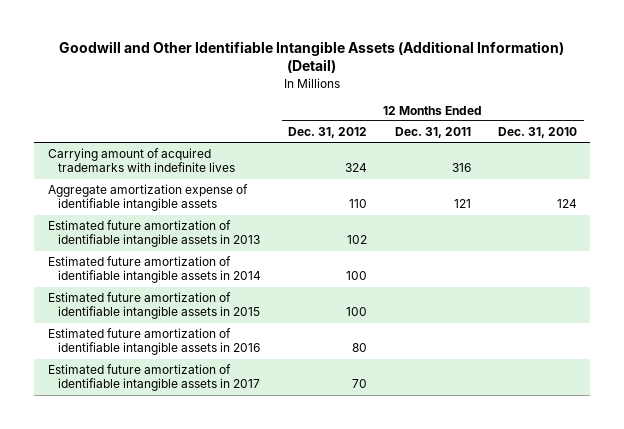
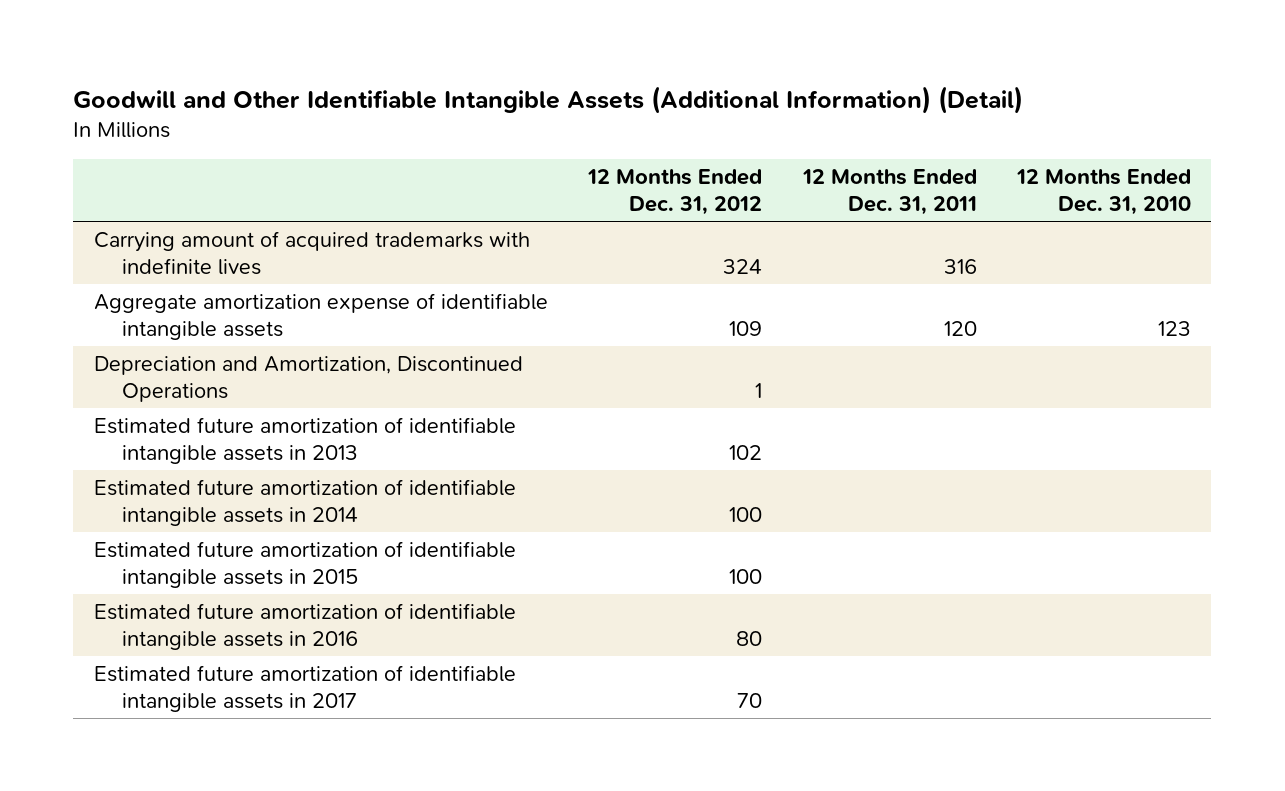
- Aggregate amortization expense of identifiable intangible assets | 110 | 121 | 124
+ Aggregate amortization expense of identifiable intangible assets | 109 | 120 | 123
+ Depreciation and Amortization, Discontinued Operations | 1 | |

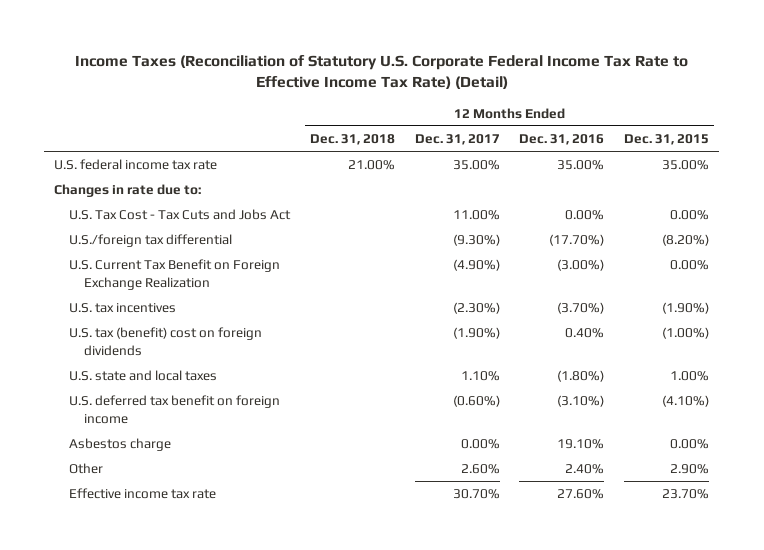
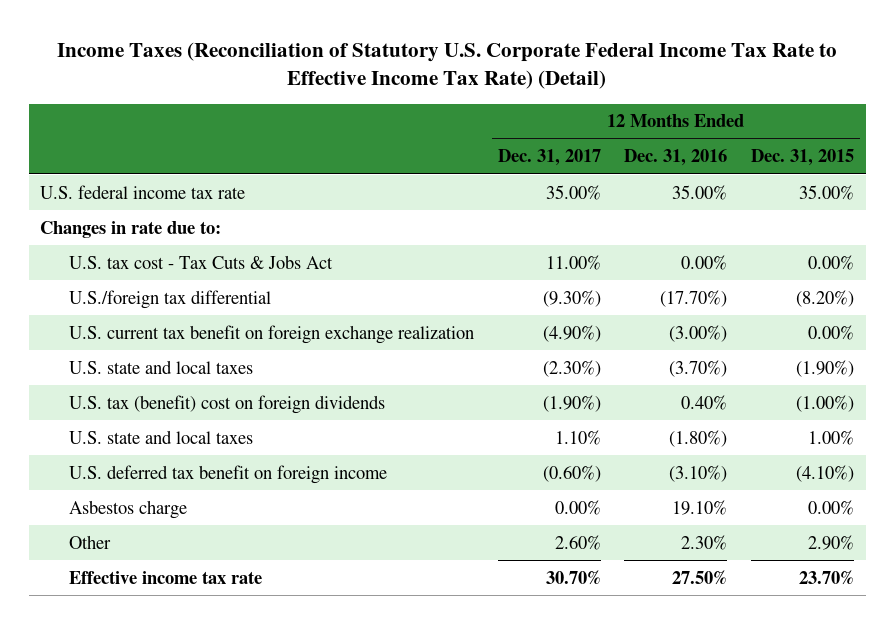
- | 12 Months Ended Dec. 31, 2018 | 12 Months Ended Dec. 31, 2017 | 12 Months Ended Dec. 31, 2016 | 12 Months Ended Dec. 31, 2015
+ | 12 Months Ended Dec. 31, 2017 | 12 Months Ended Dec. 31, 2016 | 12 Months Ended Dec. 31, 2015
- U.S. Tax Cost - Tax Cuts and Jobs Act | | 11.00% | 0.00% | 0.00%
+ U.S. tax cost - Tax Cuts & Jobs Act | 11.00% | 0.00% | 0.00%
- U.S. Current Tax Benefit on Foreign Exchange Realization | | (4.90%) | (3.00%) | 0.00%
- U.S. tax incentives | | (2.30%) | (3.70%) | (1.90%)
+ U.S. current tax benefit on foreign exchange realization | (4.90%) | (3.00%) | 0.00%
+ U.S. state and local taxes | (2.30%) | (3.70%) | (1.90%)
- Other | | 2.60% | 2.40% | 2.90%
- Effective income tax rate | | 30.70% | 27.60% | 23.70%
+ Other | 2.60% | 2.30% | 2.90%
+ Effective income tax rate | 30.70% | 27.50% | 23.70%

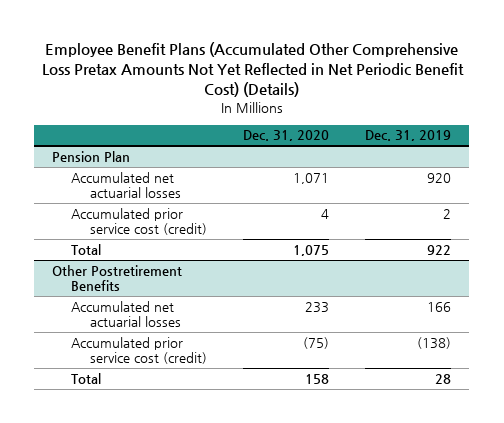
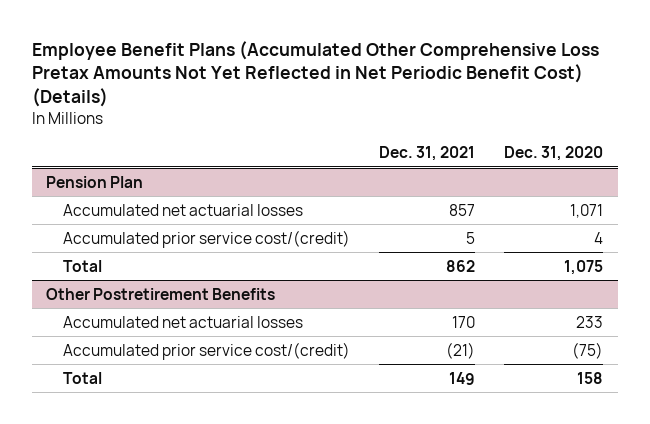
- | Dec. 31, 2020 | Dec. 31, 2019
+ | Dec. 31, 2021 | Dec. 31, 2020
@ Pension Plan
- Accumulated prior service cost (credit) | 4 | 2
+ Accumulated prior service cost/(credit) | 5 | 4
@ Other Postretirement Benefits
- Accumulated prior service cost (credit) | (75) | (138)
+ Accumulated prior service cost/(credit) | (21) | (75)

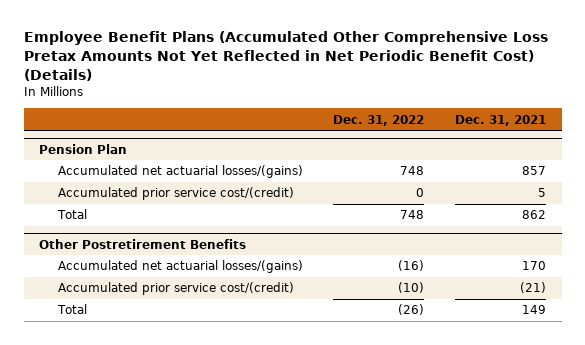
- | Dec. 31, 2021 | Dec. 31, 2020
+ | Dec. 31, 2022 | Dec. 31, 2021
@ Pension Plan
- Accumulated net actuarial losses | 857 | 1,071
+ Accumulated net actuarial losses/(gains) | 748 | 857
@ Other Postretirement Benefits
- Accumulated net actuarial losses | 170 | 233
+ Accumulated net actuarial losses/(gains) | (16) | 170

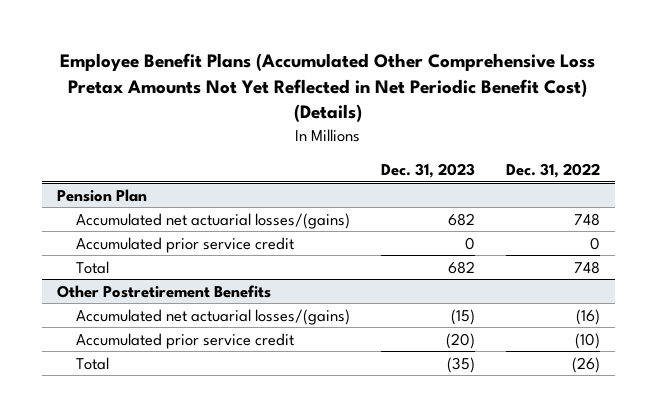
- | Dec. 31, 2022 | Dec. 31, 2021
+ | Dec. 31, 2023 | Dec. 31, 2022
@ Pension Plan
- Accumulated prior service cost/(credit) | 0 | 5
+ Accumulated prior service credit | 0 | 0
@ Other Postretirement Benefits
- Accumulated prior service cost/(credit) | (10) | (21)
+ Accumulated prior service credit | (20) | (10)

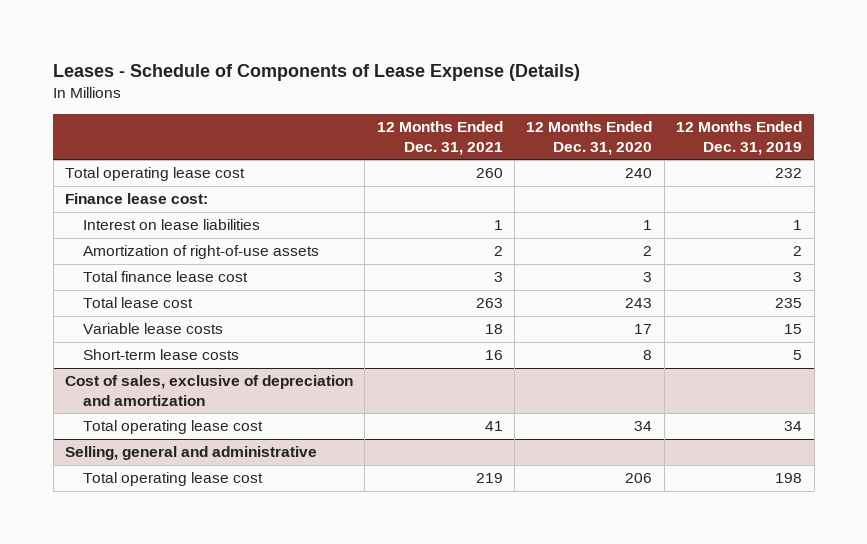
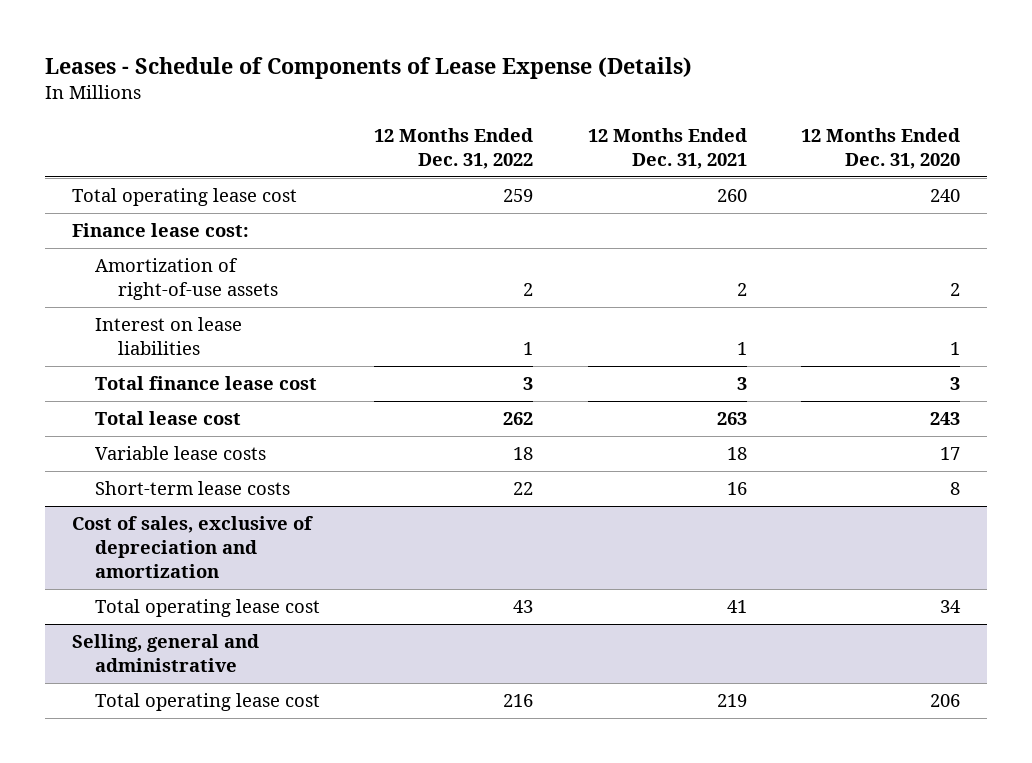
- | 12 Months Ended Dec. 31, 2021 | 12 Months Ended Dec. 31, 2020 | 12 Months Ended Dec. 31, 2019
+ | 12 Months Ended Dec. 31, 2022 | 12 Months Ended Dec. 31, 2021 | 12 Months Ended Dec. 31, 2020
moved down: Interest on lease liabilities | 1 | 1 | 1

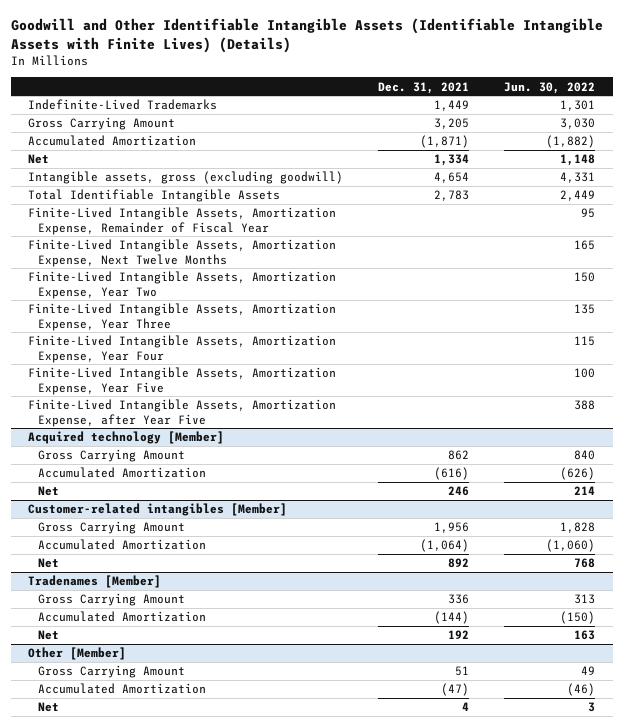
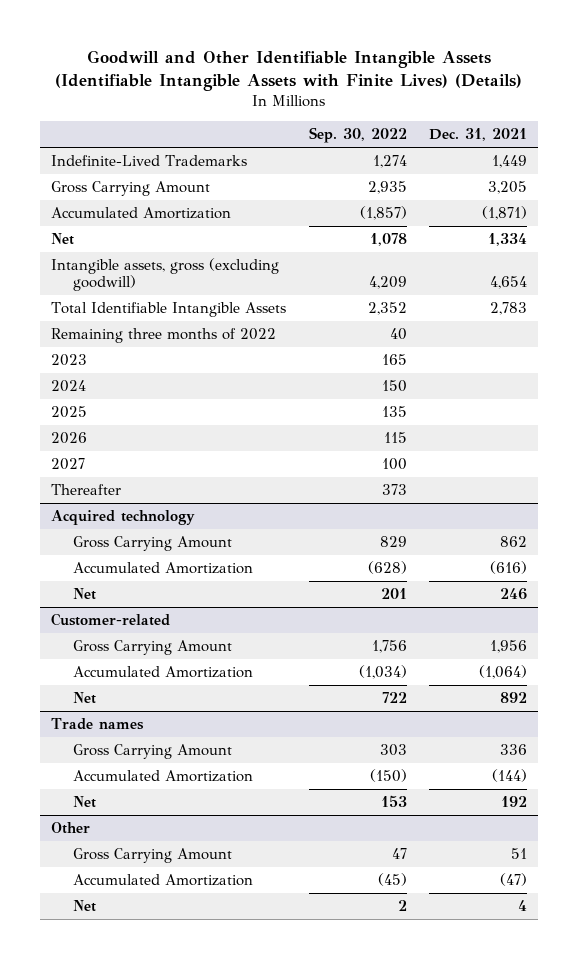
- | Dec. 31, 2021 | Jun. 30, 2022
+ | Sep. 30, 2022 | Dec. 31, 2021
- Finite-Lived Intangible Assets, Amortization Expense, Remainder of Fiscal Year | | 95
- Finite-Lived Intangible Assets, Amortization Expense, Next Twelve Months | | 165
- Finite-Lived Intangible Assets, Amortization Expense, Year Two | | 150
- Finite-Lived Intangible Assets, Amortization Expense, Year Three | | 135
- Finite-Lived Intangible Assets, Amortization Expense, Year Four | | 115
- Finite-Lived Intangible Assets, Amortization Expense, Year Five | | 100
- Finite-Lived Intangible Assets, Amortization Expense, after Year Five | | 388
- Acquired technology [Member]
+ Remaining three months of 2022 | 40 |
+ 2023 | 165 |
+ 2024 | 150 |
+ 2025 | 135 |
+ 2026 | 115 |
+ 2027 | 100 |
+ Thereafter | 373 |
+ Acquired technology
- Customer-related intangibles [Member]
+ Customer-related
- Tradenames [Member]
+ Trade names
- Other [Member]
+ Other

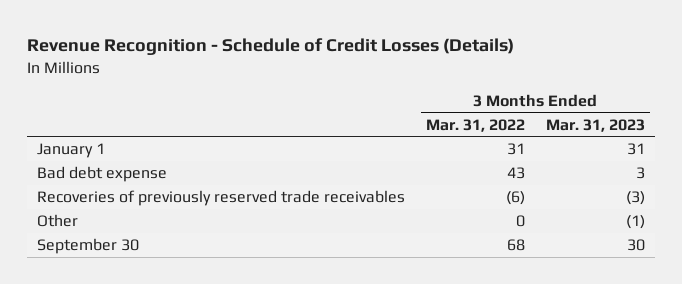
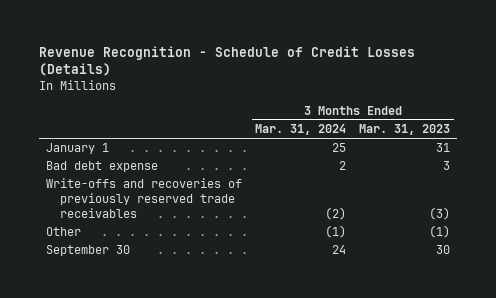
- | 3 Months Ended Mar. 31, 2022 | 3 Months Ended Mar. 31, 2023
+ | 3 Months Ended Mar. 31, 2024 | 3 Months Ended Mar. 31, 2023
- Recoveries of previously reserved trade receivables | (6) | (3)
+ Write-offs and recoveries of previously reserved trade receivables | (2) | (3)

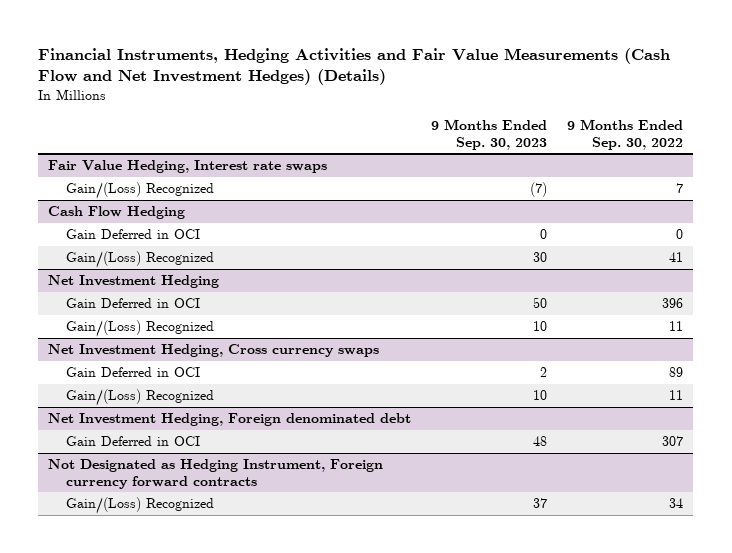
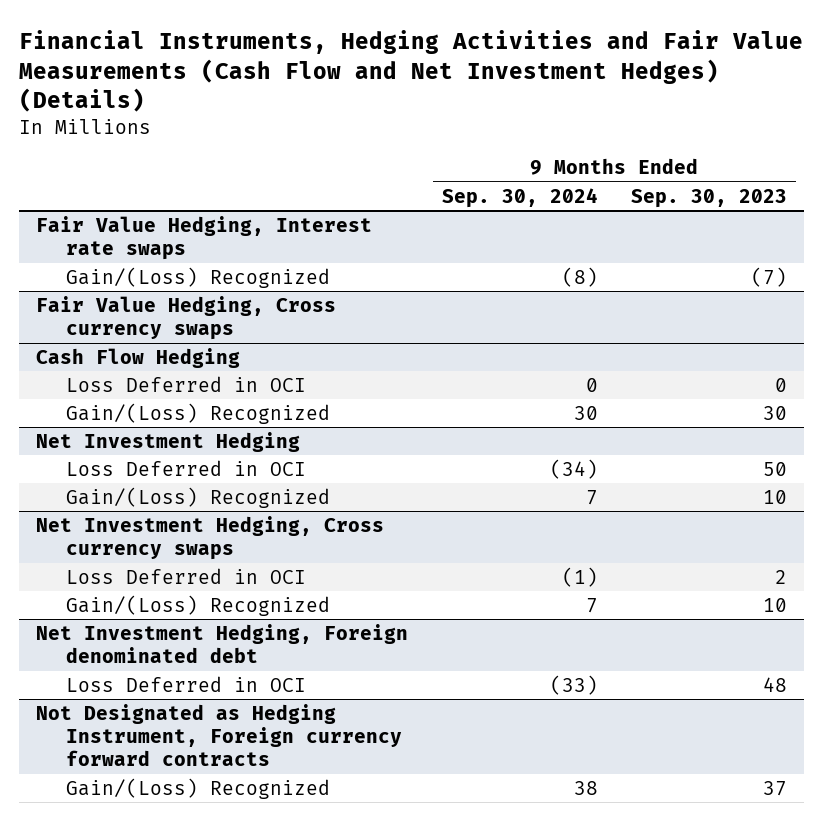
- | 9 Months Ended Sep. 30, 2023 | 9 Months Ended Sep. 30, 2022
+ | 9 Months Ended Sep. 30, 2024 | 9 Months Ended Sep. 30, 2023
+ Fair Value Hedging, Cross currency swaps
@ Cash Flow Hedging
- Gain Deferred in OCI | 0 | 0
+ Loss Deferred in OCI | 0 | 0
@ Net Investment Hedging
- Gain Deferred in OCI | 50 | 396
+ Loss Deferred in OCI | (34) | 50
@ Net Investment Hedging, Cross currency swaps
- Gain Deferred in OCI | 2 | 89
+ Loss Deferred in OCI | (1) | 2
@ Net Investment Hedging, Foreign denominated debt
- Gain Deferred in OCI | 48 | 307
+ Loss Deferred in OCI | (33) | 48

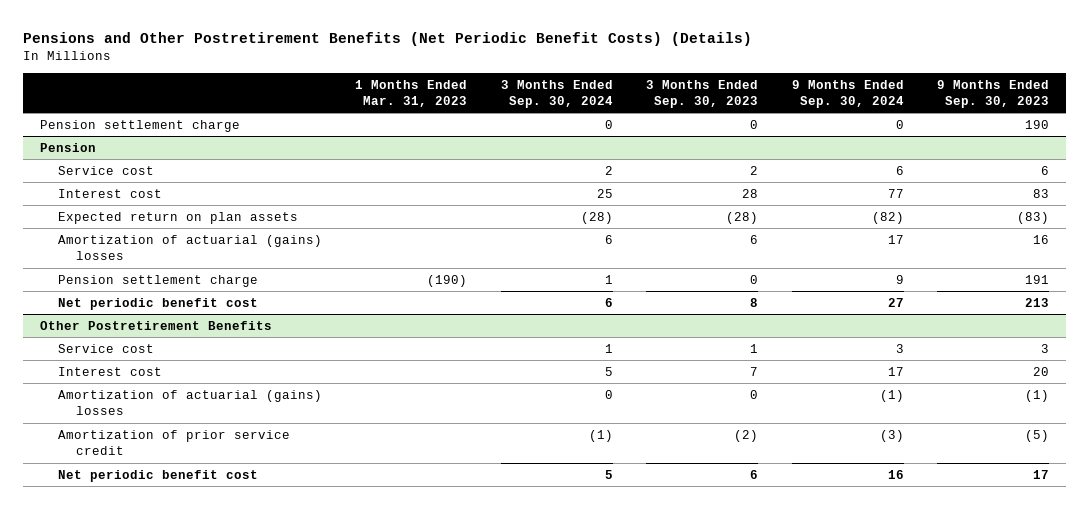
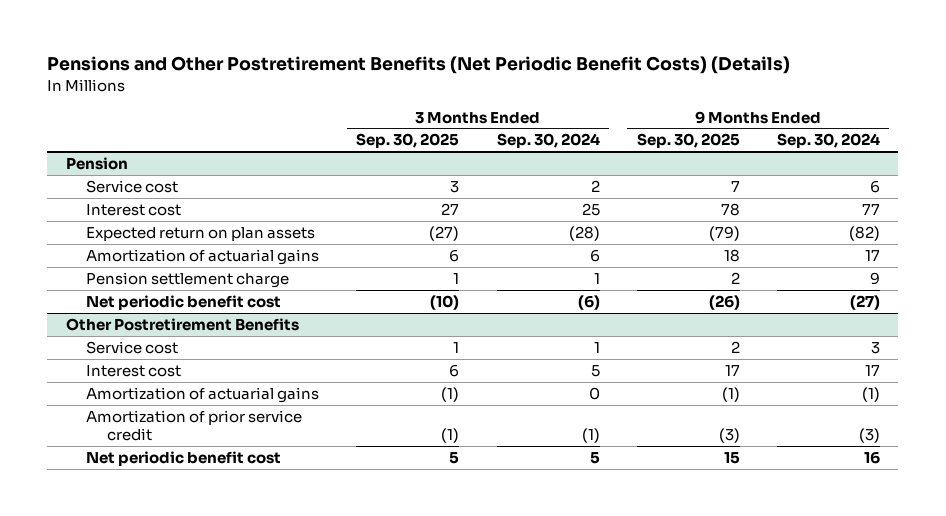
- | 1 Months Ended Mar. 31, 2023 | 3 Months Ended Sep. 30, 2024 | 3 Months Ended Sep. 30, 2023 | 9 Months Ended Sep. 30, 2024 | 9 Months Ended Sep. 30, 2023
+ | 3 Months Ended Sep. 30, 2025 | 3 Months Ended Sep. 30, 2024 | 9 Months Ended Sep. 30, 2025 | 9 Months Ended Sep. 30, 2024
- Pension settlement charge | | 0 | 0 | 0 | 190
@ Pension
- Amortization of actuarial (gains) losses | | 6 | 6 | 17 | 16
+ Amortization of actuarial gains | 6 | 6 | 18 | 17
- Net periodic benefit cost | | 6 | 8 | 27 | 213
+ Net periodic benefit cost | (10) | (6) | (26) | (27)
@ Other Postretirement Benefits
- Amortization of actuarial (gains) losses | | 0 | 0 | (1) | (1)
+ Amortization of actuarial gains | (1) | 0 | (1) | (1)

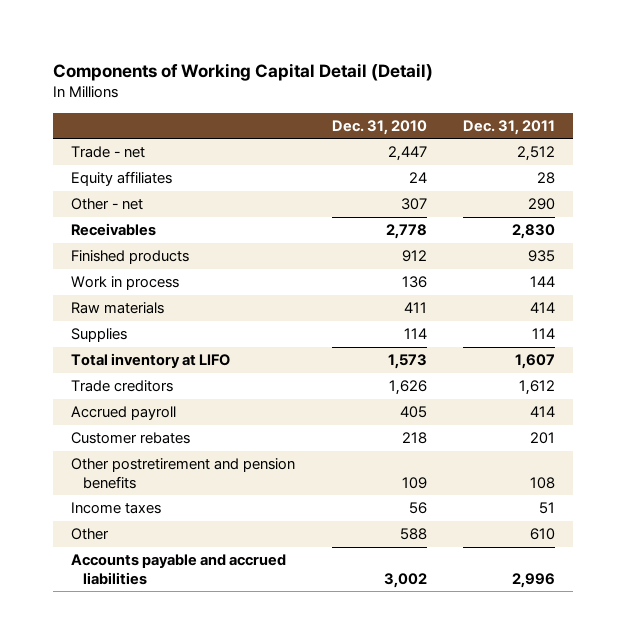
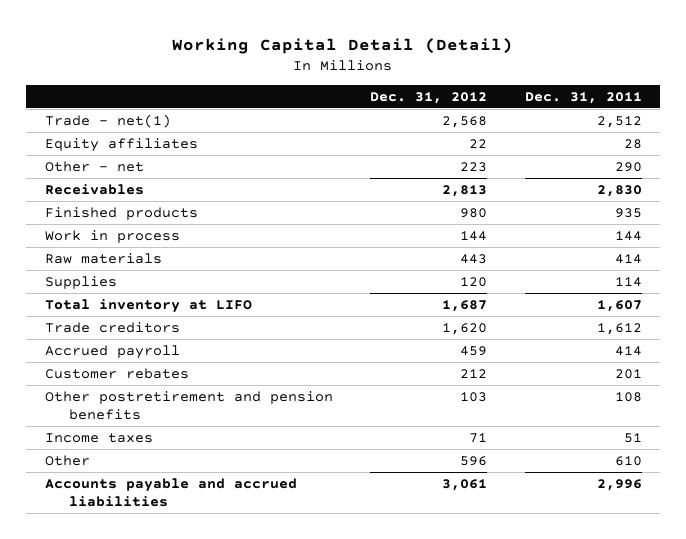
- Components of Working Capital Detail (Detail)
+ Working Capital Detail (Detail)
- | Dec. 31, 2010 | Dec. 31, 2011
+ | Dec. 31, 2012 | Dec. 31, 2011
- Trade - net | 2,447 | 2,512
+ Trade - net(1) | 2,568 | 2,512

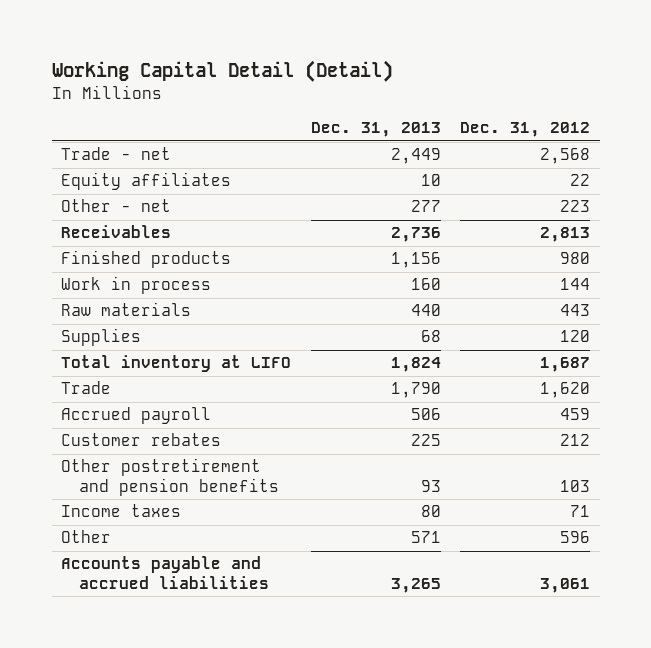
- | Dec. 31, 2012 | Dec. 31, 2011
+ | Dec. 31, 2013 | Dec. 31, 2012
- Trade - net(1) | 2,568 | 2,512
+ Trade - net | 2,449 | 2,568
- Trade creditors | 1,620 | 1,612
+ Trade | 1,790 | 1,620

